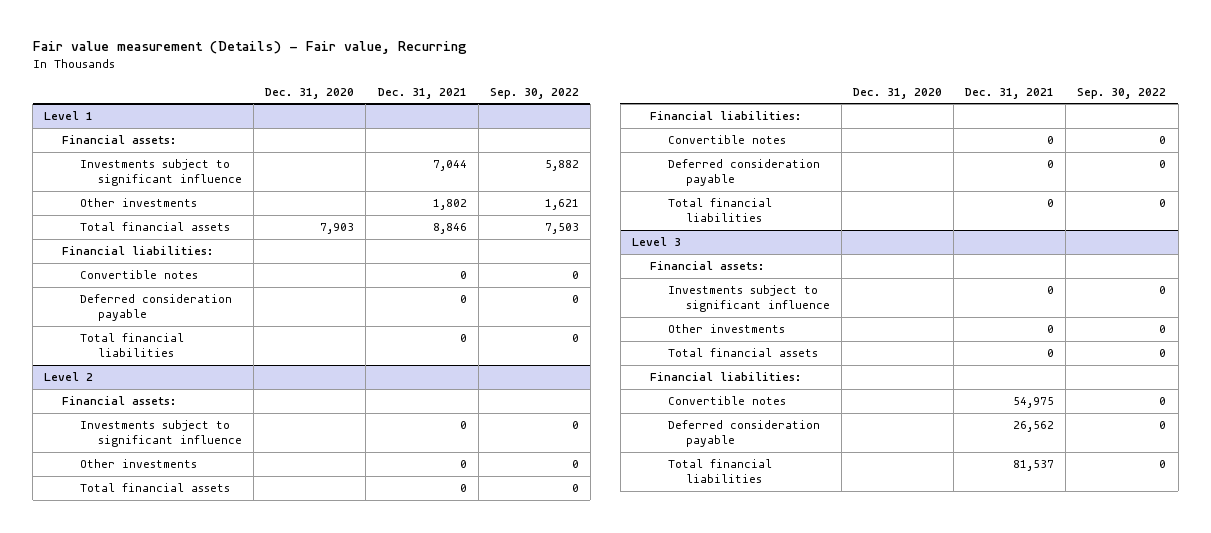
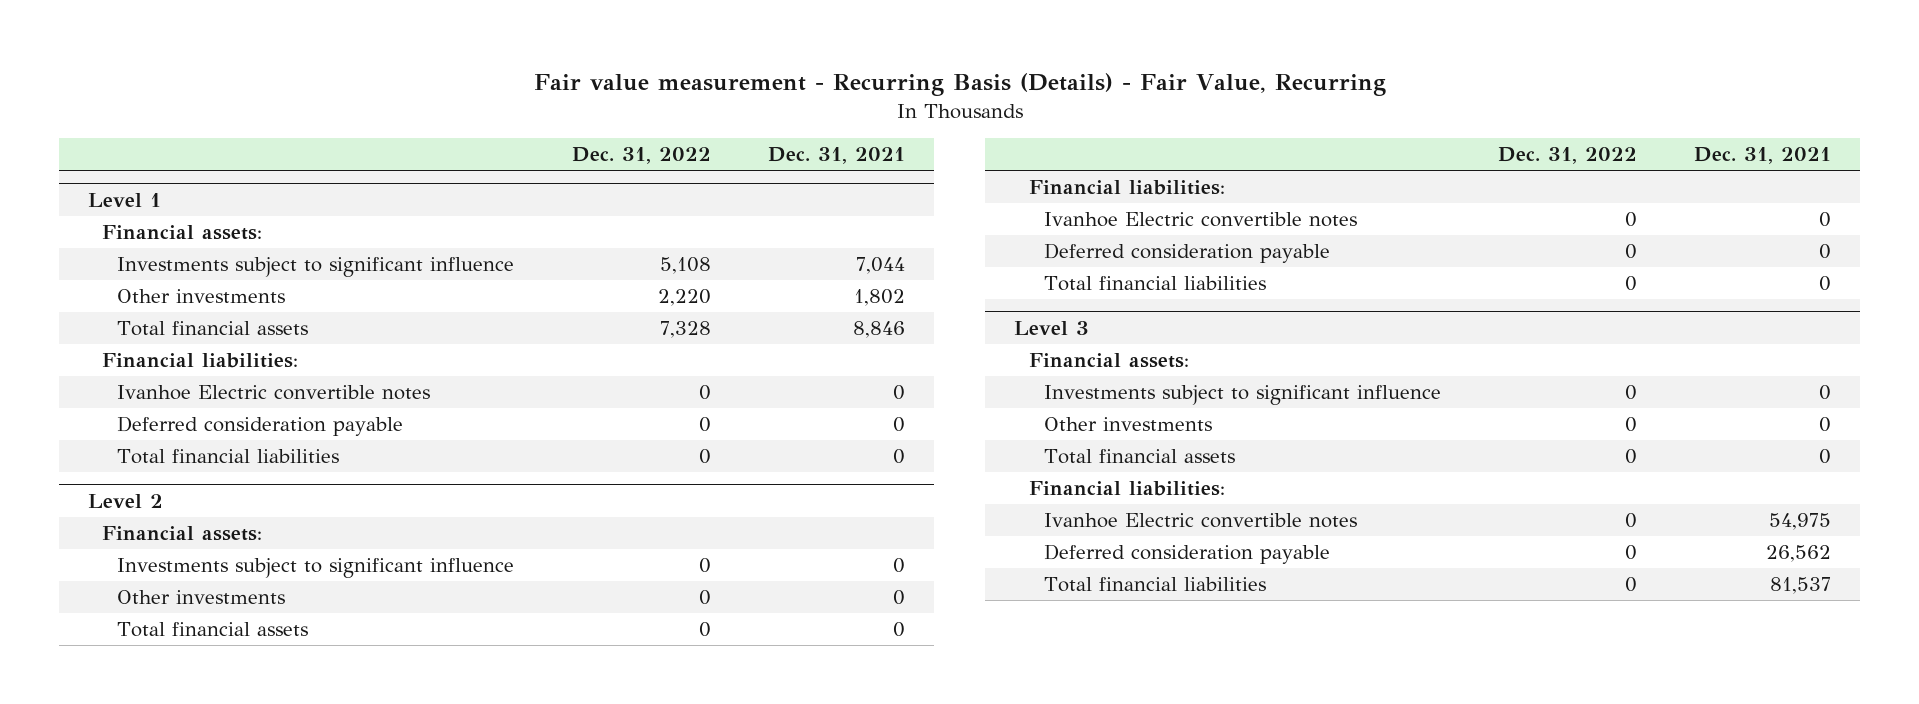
- Fair value measurement (Details) - Fair value, Recurring
+ Fair value measurement - Recurring Basis (Details) - Fair Value, Recurring
- | Dec. 31, 2020 | Dec. 31, 2021 | Sep. 30, 2022
+ | Dec. 31, 2022 | Dec. 31, 2021
@ Level 1
- Convertible notes | | 0 | 0
+ Ivanhoe Electric convertible notes | 0 | 0
@ Level 2
- Convertible notes | | 0 | 0
+ Ivanhoe Electric convertible notes | 0 | 0
@ Level 3
- Convertible notes | | 54,975 | 0
+ Ivanhoe Electric convertible notes | 0 | 54,975

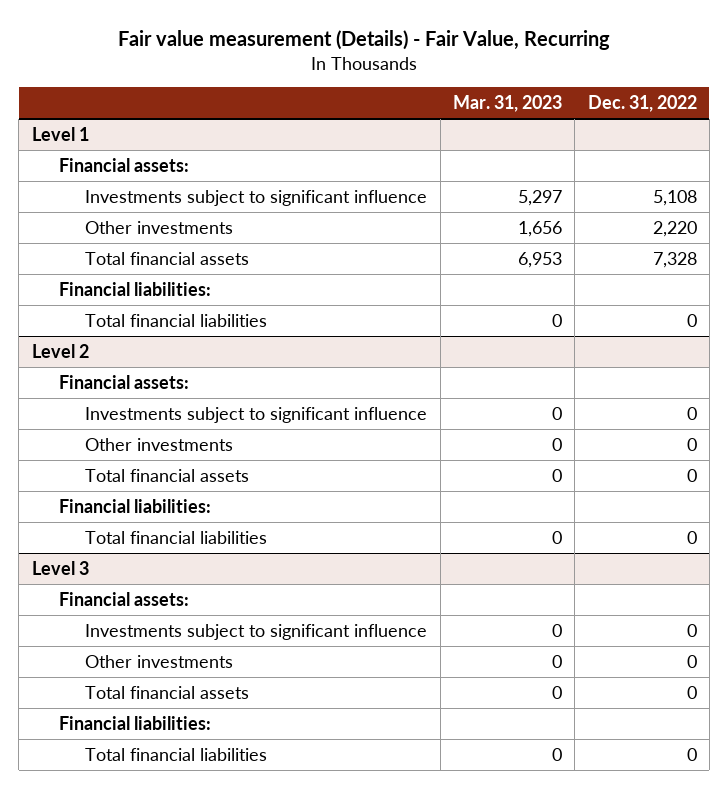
- Fair value measurement - Recurring Basis (Details) - Fair Value, Recurring
+ Fair value measurement (Details) - Fair Value, Recurring
- | Dec. 31, 2022 | Dec. 31, 2021
+ | Mar. 31, 2023 | Dec. 31, 2022
@ Level 1
- Ivanhoe Electric convertible notes | 0 | 0
- Deferred consideration payable | 0 | 0
@ Level 2
- Ivanhoe Electric convertible notes | 0 | 0
- Deferred consideration payable | 0 | 0
@ Level 3
- Ivanhoe Electric convertible notes | 0 | 54,975
- Deferred consideration payable | 0 | 26,562

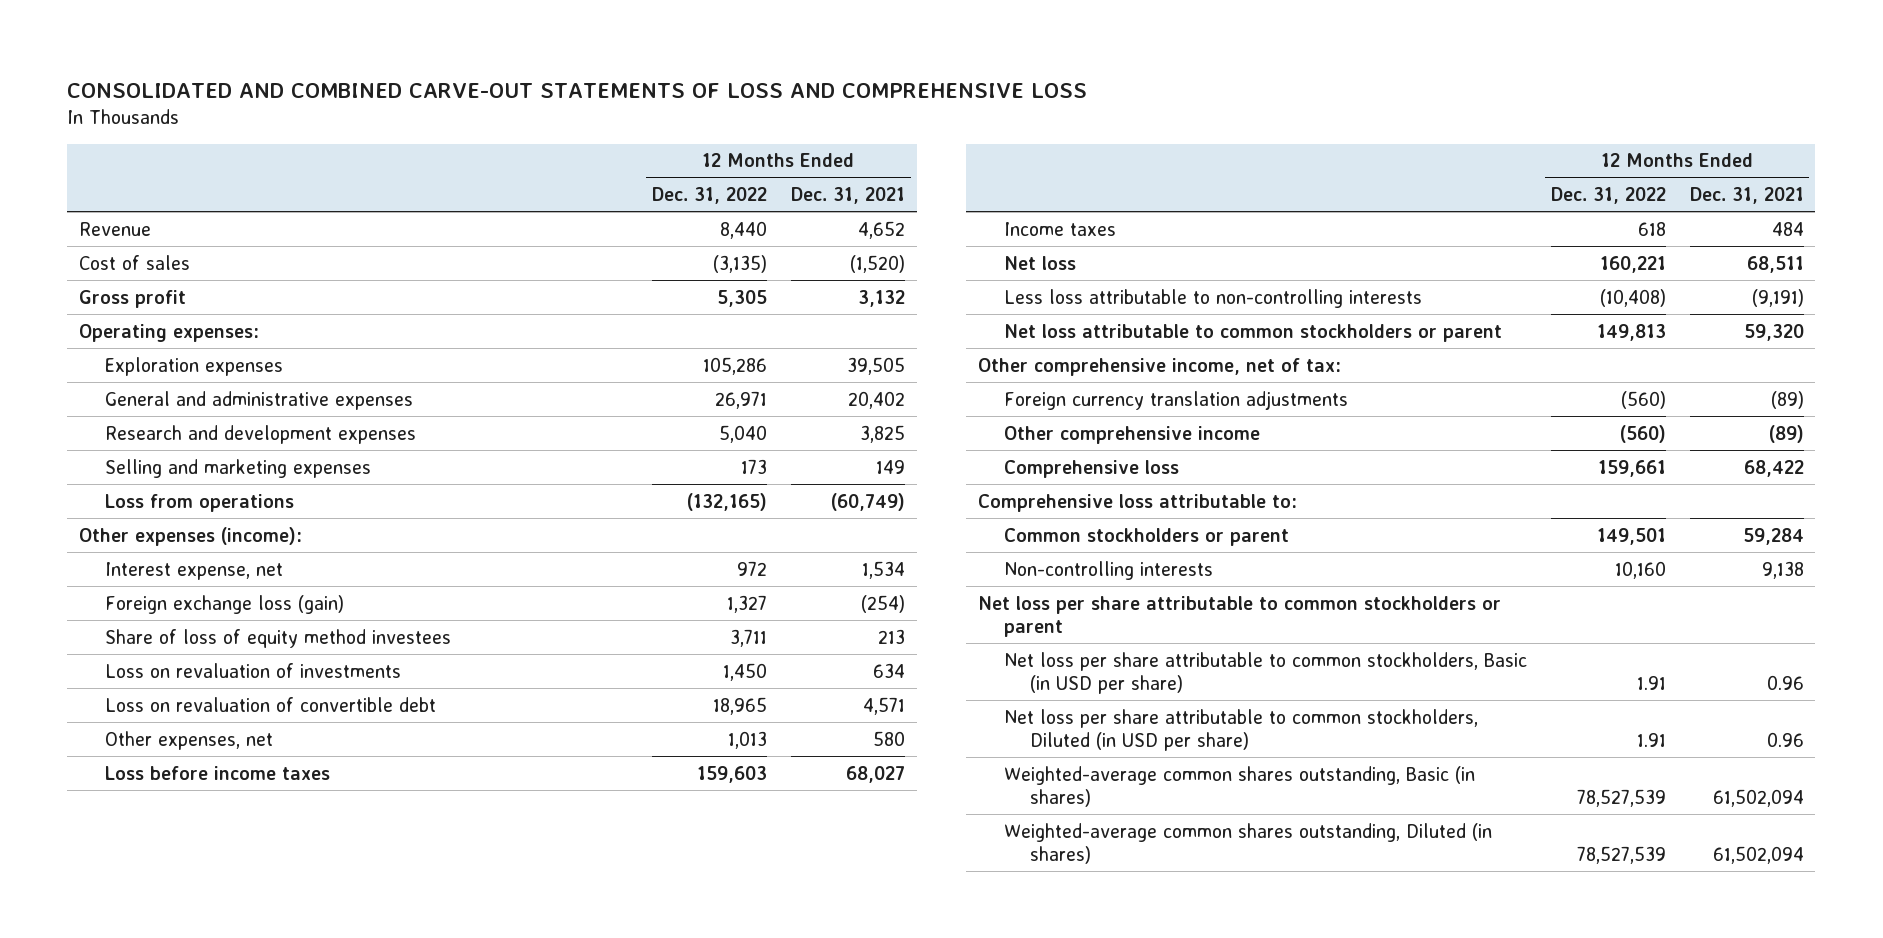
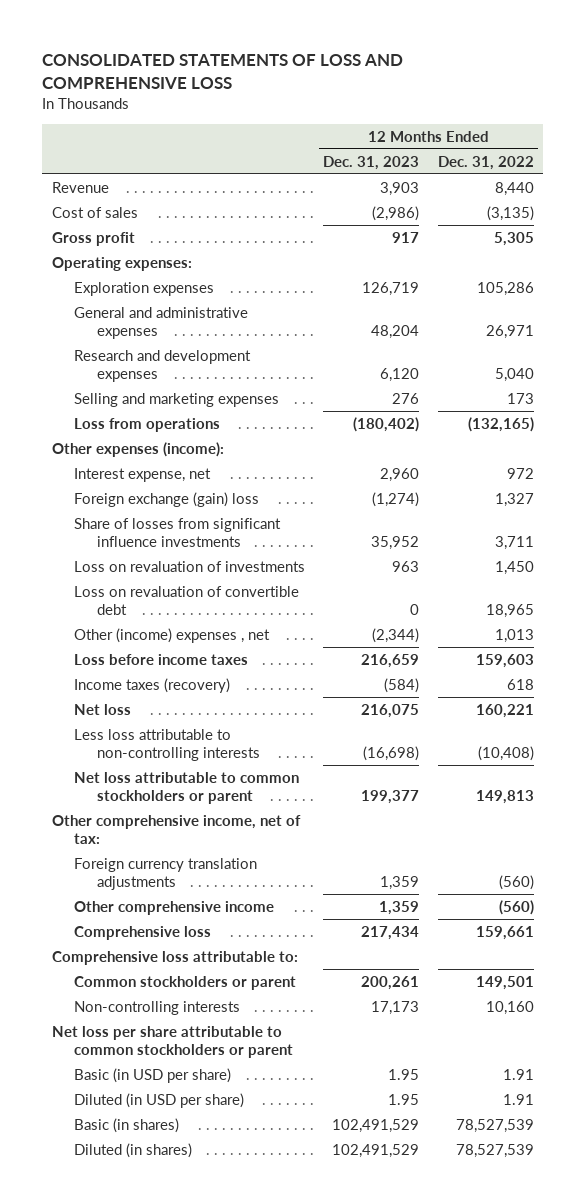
- CONSOLIDATED AND COMBINED CARVE-OUT STATEMENTS OF LOSS AND COMPREHENSIVE LOSS
+ CONSOLIDATED STATEMENTS OF LOSS AND COMPREHENSIVE LOSS
- | 12 Months Ended Dec. 31, 2022 | 12 Months Ended Dec. 31, 2021
+ | 12 Months Ended Dec. 31, 2023 | 12 Months Ended Dec. 31, 2022
- Foreign exchange loss (gain) | 1,327 | (254)
- Share of loss of equity method investees | 3,711 | 213
+ Foreign exchange (gain) loss | (1,274) | 1,327
+ Share of losses from significant influence investments | 35,952 | 3,711
- Other expenses, net | 1,013 | 580
+ Other (income) expenses , net | (2,344) | 1,013
- Income taxes | 618 | 484
+ Income taxes (recovery) | (584) | 618
- Net loss per share attributable to common stockholders, Basic (in USD per share) | 1.91 | 0.96
- Net loss per share attributable to common stockholders, Diluted (in USD per share) | 1.91 | 0.96
- Weighted-average common shares outstanding, Basic (in shares) | 78,527,539 | 61,502,094
- Weighted-average common shares outstanding, Diluted (in shares) | 78,527,539 | 61,502,094
+ Basic (in USD per share) | 1.95 | 1.91
+ Diluted (in USD per share) | 1.95 | 1.91
+ Basic (in shares) | 102,491,529 | 78,527,539
+ Diluted (in shares) | 102,491,529 | 78,527,539

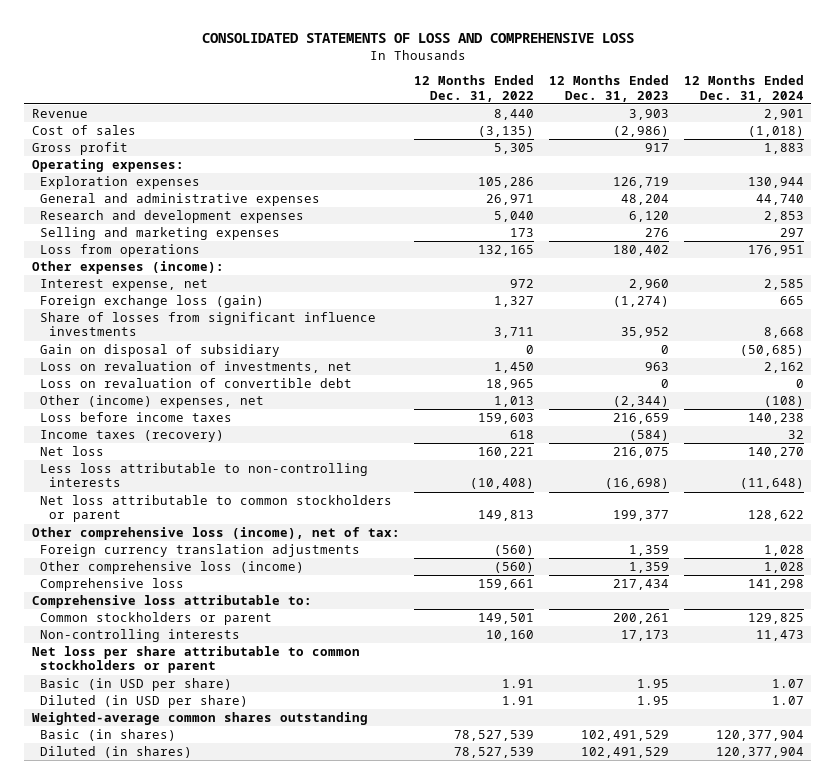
- | 12 Months Ended Dec. 31, 2023 | 12 Months Ended Dec. 31, 2022
+ | 12 Months Ended Dec. 31, 2022 | 12 Months Ended Dec. 31, 2023 | 12 Months Ended Dec. 31, 2024
- Loss from operations | (180,402) | (132,165)
+ Loss from operations | 132,165 | 180,402 | 176,951
- Foreign exchange (gain) loss | (1,274) | 1,327
+ Foreign exchange loss (gain) | 1,327 | (1,274) | 665
- Loss on revaluation of investments | 963 | 1,450
+ Gain on disposal of subsidiary | 0 | 0 | (50,685)
+ Loss on revaluation of investments, net | 1,450 | 963 | 2,162
- Other (income) expenses , net | (2,344) | 1,013
+ Other (income) expenses, net | 1,013 | (2,344) | (108)
- Other comprehensive income, net of tax:
+ Other comprehensive loss (income), net of tax:
- Other comprehensive income | 1,359 | (560)
+ Other comprehensive loss (income) | (560) | 1,359 | 1,028
+ Weighted-average common shares outstanding

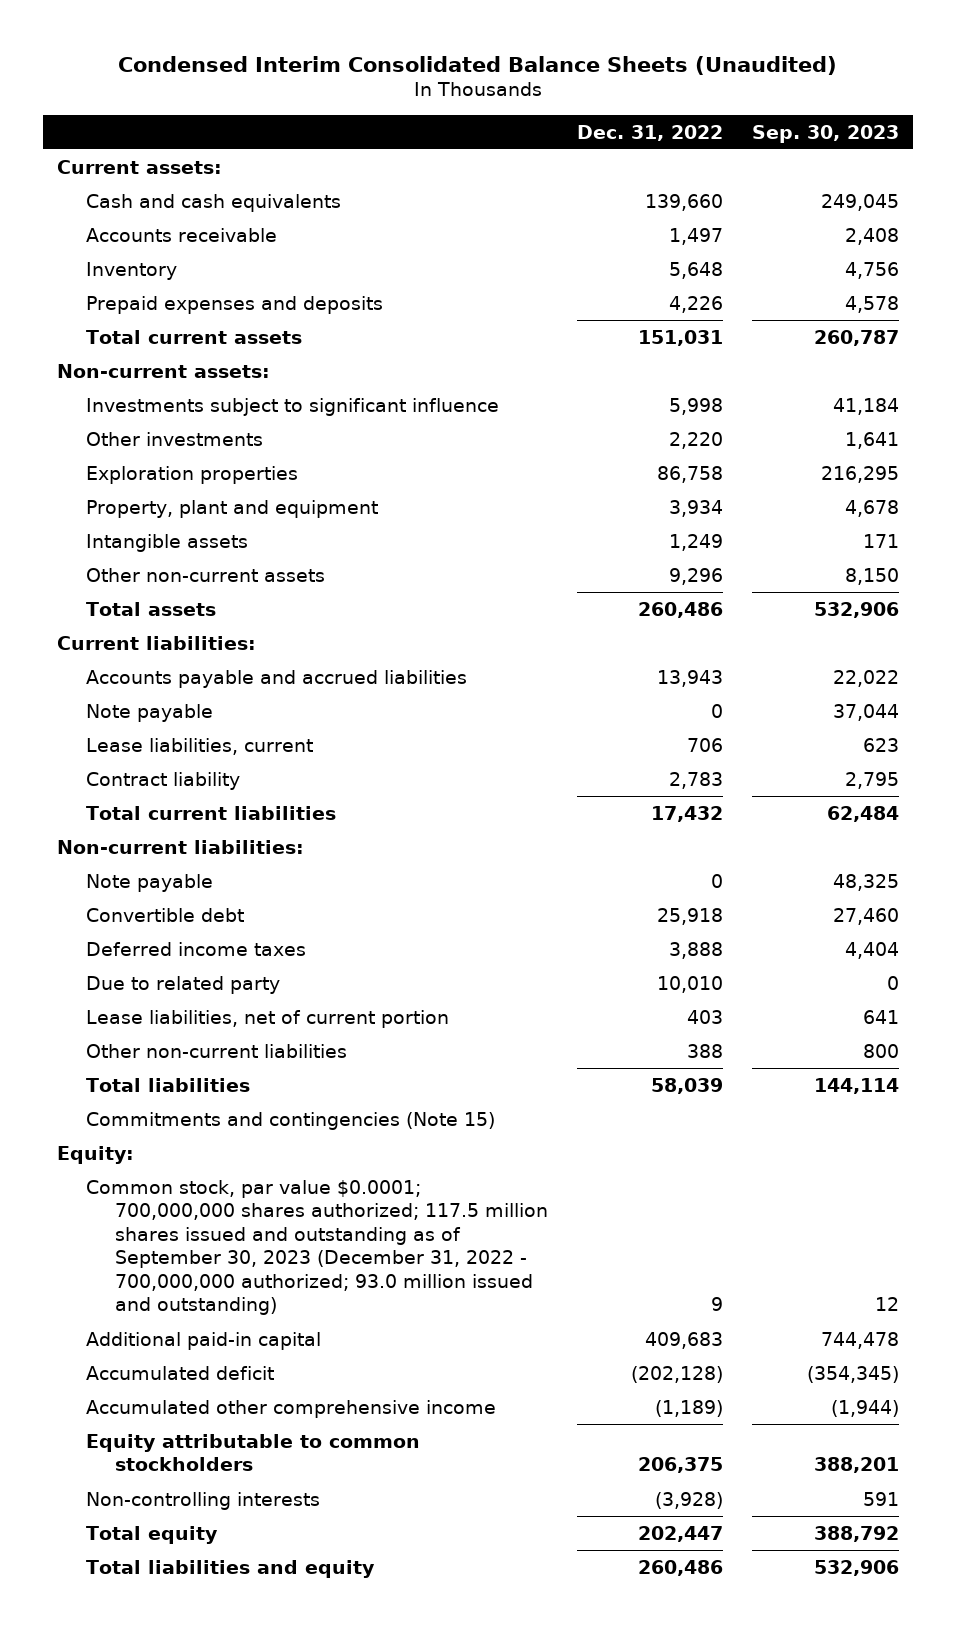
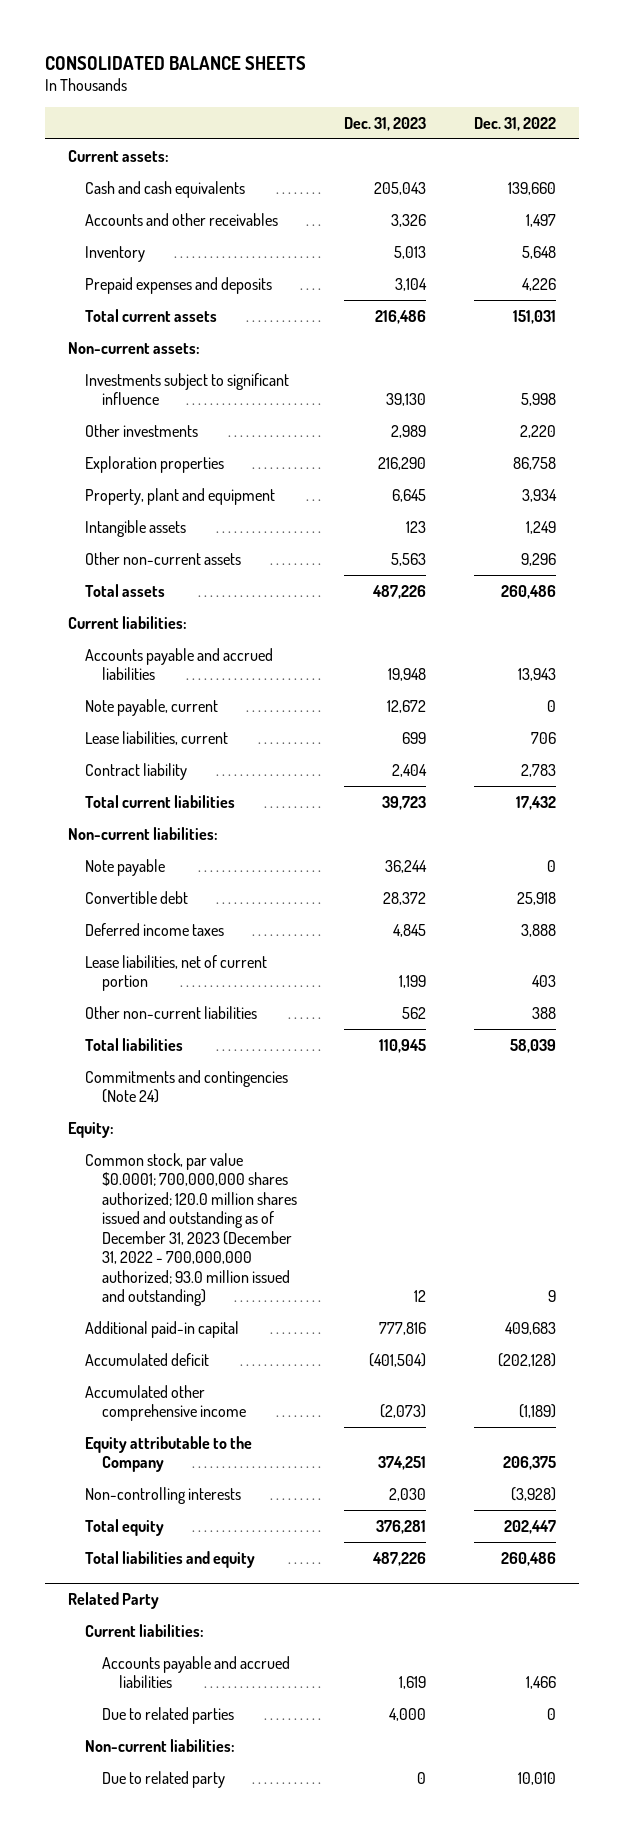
- Condensed Interim Consolidated Balance Sheets (Unaudited)
+ CONSOLIDATED BALANCE SHEETS
- | Dec. 31, 2022 | Sep. 30, 2023
+ | Dec. 31, 2023 | Dec. 31, 2022
- Accounts receivable | 1,497 | 2,408
+ Accounts and other receivables | 3,326 | 1,497
- Note payable | 0 | 37,044
+ Note payable, current | 12,672 | 0
- Due to related party | 10,010 | 0
- Commitments and contingencies (Note 15)
+ Commitments and contingencies (Note 24)
- Common stock, par value $0.0001; 700,000,000 shares authorized; 117.5 million shares issued and outstanding as of September 30, 2023 (December 31, 2022 - 700,000,000 authorized; 93.0 million issued and outstanding) | 9 | 12
+ Common stock, par value $0.0001; 700,000,000 shares authorized; 120.0 million shares issued and outstanding as of December 31, 2023 (December 31, 2022 - 700,000,000 authorized; 93.0 million issued and outstanding) | 12 | 9
- Equity attributable to common stockholders | 206,375 | 388,201
+ Equity attributable to the Company | 374,251 | 206,375
+ Related Party
+ Current liabilities:
+ Accounts payable and accrued liabilities | 1,619 | 1,466
+ Due to related parties | 4,000 | 0
+ Non-current liabilities:
+ Due to related party | 0 | 10,010

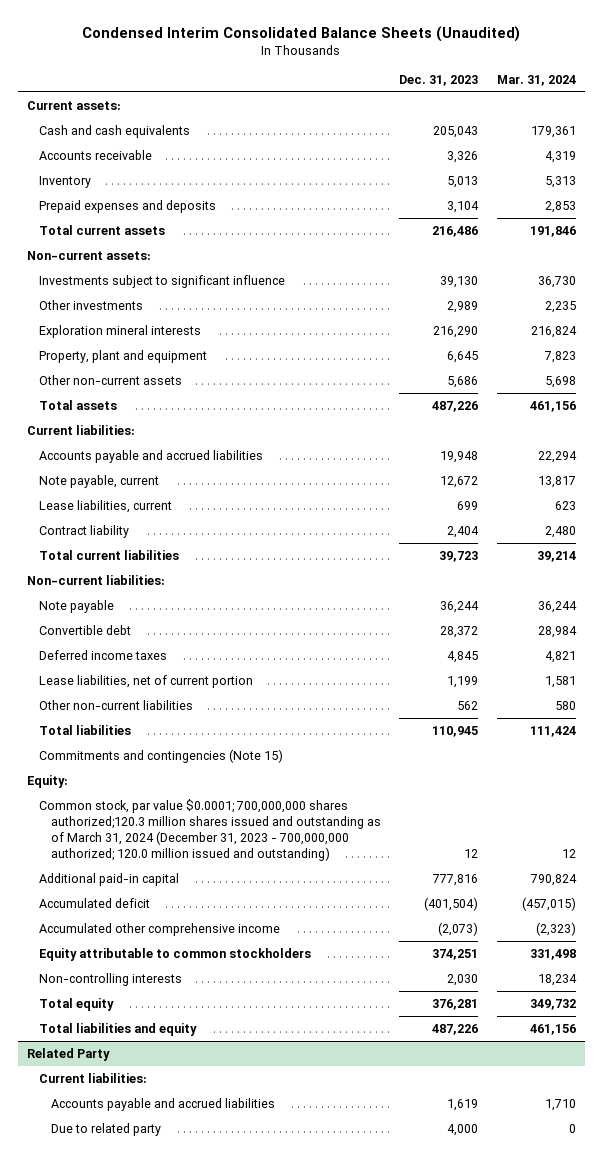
- CONSOLIDATED BALANCE SHEETS
+ Condensed Interim Consolidated Balance Sheets (Unaudited)
- | Dec. 31, 2023 | Dec. 31, 2022
+ | Dec. 31, 2023 | Mar. 31, 2024
- Accounts and other receivables | 3,326 | 1,497
+ Accounts receivable | 3,326 | 4,319
- Exploration properties | 216,290 | 86,758
+ Exploration mineral interests | 216,290 | 216,824
- Intangible assets | 123 | 1,249
- Other non-current assets | 5,563 | 9,296
+ Other non-current assets | 5,686 | 5,698
- Commitments and contingencies (Note 24)
+ Commitments and contingencies (Note 15)
- Common stock, par value $0.0001; 700,000,000 shares authorized; 120.0 million shares issued and outstanding as of December 31, 2023 (December 31, 2022 - 700,000,000 authorized; 93.0 million issued and outstanding) | 12 | 9
+ Common stock, par value $0.0001; 700,000,000 shares authorized;120.3 million shares issued and outstanding as of March 31, 2024 (December 31, 2023 - 700,000,000 authorized; 120.0 million issued and outstanding) | 12 | 12
- Equity attributable to the Company | 374,251 | 206,375
+ Equity attributable to common stockholders | 374,251 | 331,498
@ Related Party
- Due to related parties | 4,000 | 0
- Non-current liabilities:
- Due to related party | 0 | 10,010
+ Due to related party | 4,000 | 0

